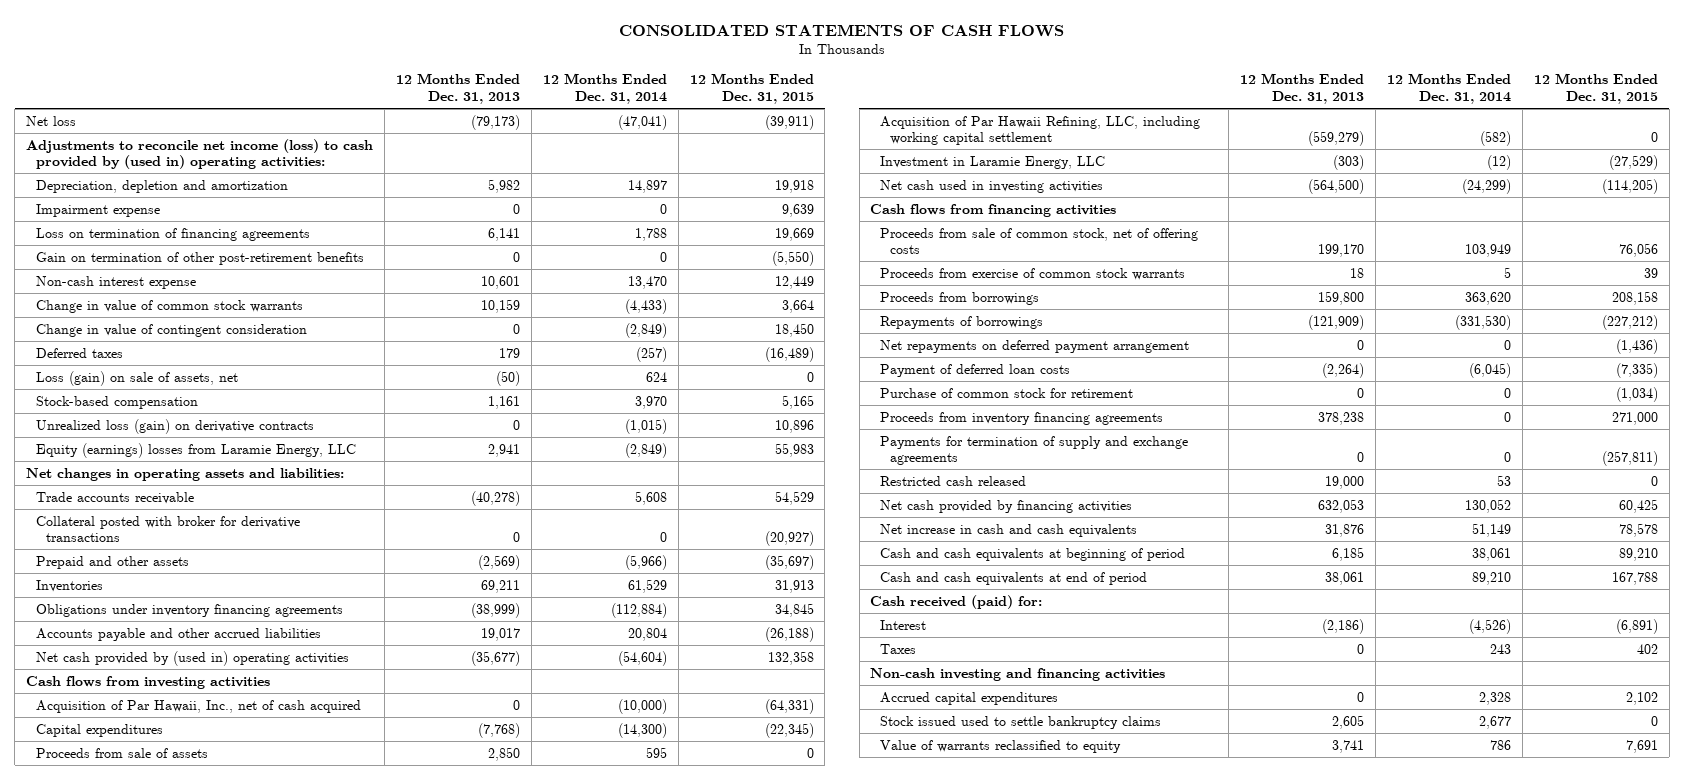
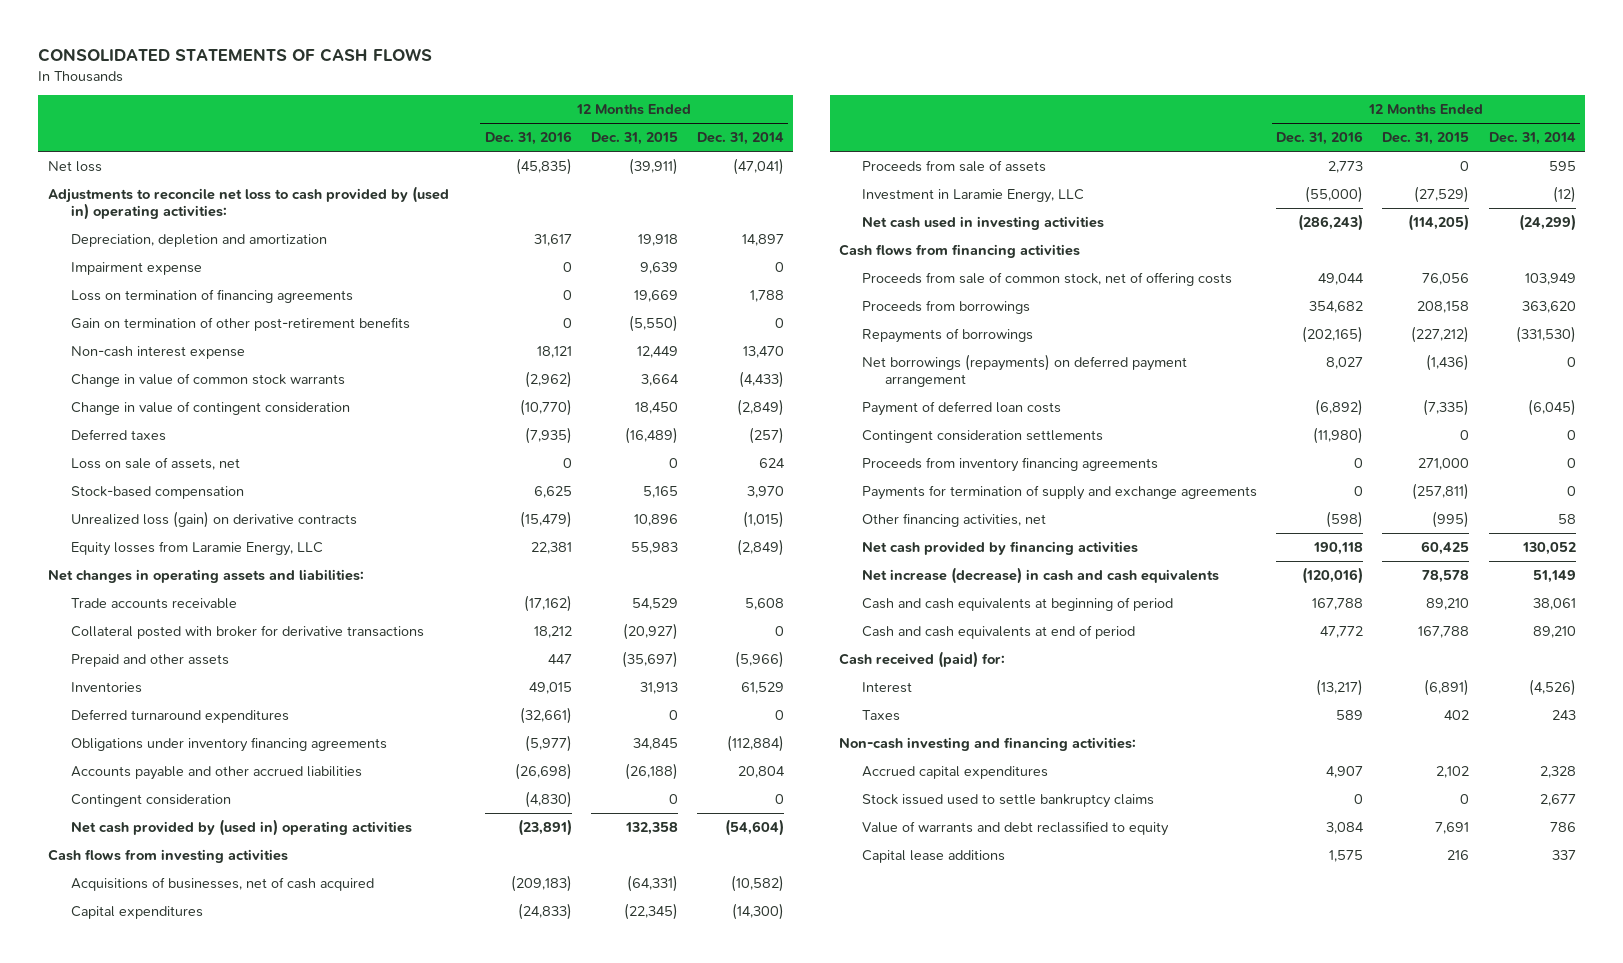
- | 12 Months Ended Dec. 31, 2013 | 12 Months Ended Dec. 31, 2014 | 12 Months Ended Dec. 31, 2015
+ | 12 Months Ended Dec. 31, 2016 | 12 Months Ended Dec. 31, 2015 | 12 Months Ended Dec. 31, 2014
- Adjustments to reconcile net income (loss) to cash provided by (used in) operating activities:
+ Adjustments to reconcile net loss to cash provided by (used in) operating activities:
- Loss (gain) on sale of assets, net | (50) | 624 | 0
+ Loss on sale of assets, net | 0 | 0 | 624
- Equity (earnings) losses from Laramie Energy, LLC | 2,941 | (2,849) | 55,983
+ Equity losses from Laramie Energy, LLC | 22,381 | 55,983 | (2,849)
+ Deferred turnaround expenditures | (32,661) | 0 | 0
+ Contingent consideration | (4,830) | 0 | 0
- Acquisition of Par Hawaii, Inc., net of cash acquired | 0 | (10,000) | (64,331)
+ Acquisitions of businesses, net of cash acquired | (209,183) | (64,331) | (10,582)
- Acquisition of Par Hawaii Refining, LLC, including working capital settlement | (559,279) | (582) | 0
- Proceeds from exercise of common stock warrants | 18 | 5 | 39
- Net repayments on deferred payment arrangement | 0 | 0 | (1,436)
+ Net borrowings (repayments) on deferred payment arrangement | 8,027 | (1,436) | 0
- Purchase of common stock for retirement | 0 | 0 | (1,034)
+ Contingent consideration settlements | (11,980) | 0 | 0
- Restricted cash released | 19,000 | 53 | 0
+ Other financing activities, net | (598) | (995) | 58
- Net increase in cash and cash equivalents | 31,876 | 51,149 | 78,578
+ Net increase (decrease) in cash and cash equivalents | (120,016) | 78,578 | 51,149
- Non-cash investing and financing activities
+ Non-cash investing and financing activities:
- Value of warrants reclassified to equity | 3,741 | 786 | 7,691
+ Value of warrants and debt reclassified to equity | 3,084 | 7,691 | 786
+ Capital lease additions | 1,575 | 216 | 337

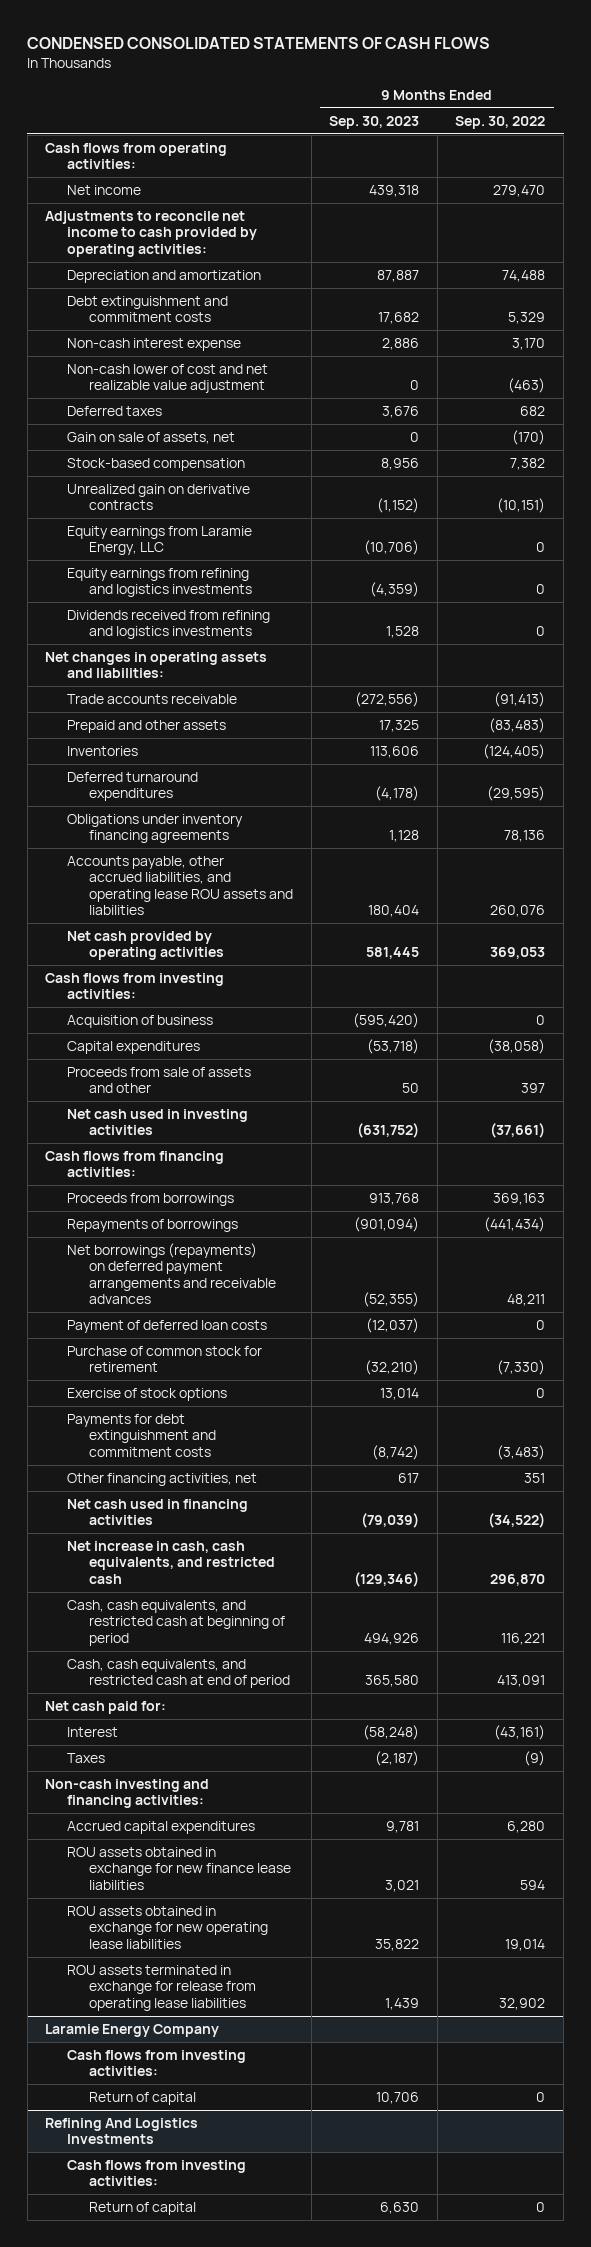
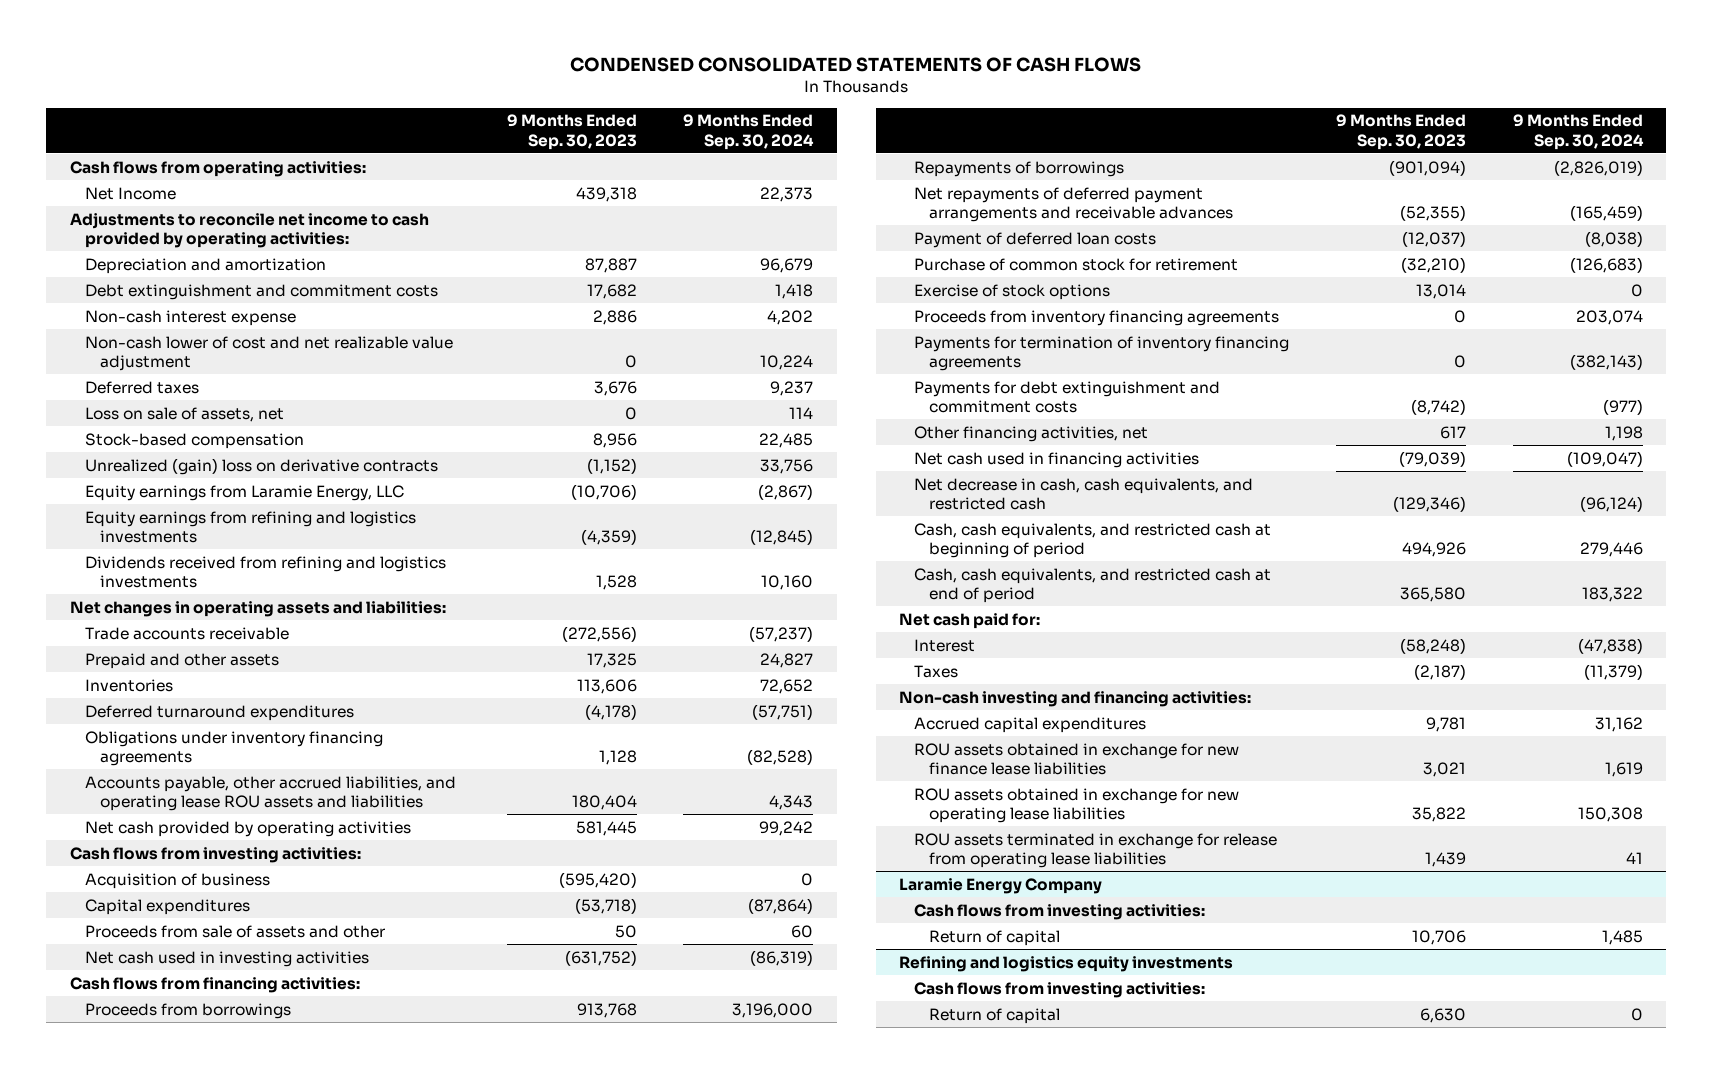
- | 9 Months Ended Sep. 30, 2023 | 9 Months Ended Sep. 30, 2022
+ | 9 Months Ended Sep. 30, 2023 | 9 Months Ended Sep. 30, 2024
- Net income | 439,318 | 279,470
+ Net Income | 439,318 | 22,373
- Gain on sale of assets, net | 0 | (170)
+ Loss on sale of assets, net | 0 | 114
- Unrealized gain on derivative contracts | (1,152) | (10,151)
+ Unrealized (gain) loss on derivative contracts | (1,152) | 33,756
- Net borrowings (repayments) on deferred payment arrangements and receivable advances | (52,355) | 48,211
+ Net repayments of deferred payment arrangements and receivable advances | (52,355) | (165,459)
+ Proceeds from inventory financing agreements | 0 | 203,074
+ Payments for termination of inventory financing agreements | 0 | (382,143)
- Net increase in cash, cash equivalents, and restricted cash | (129,346) | 296,870
+ Net decrease in cash, cash equivalents, and restricted cash | (129,346) | (96,124)
- Refining And Logistics Investments
+ Refining and logistics equity investments

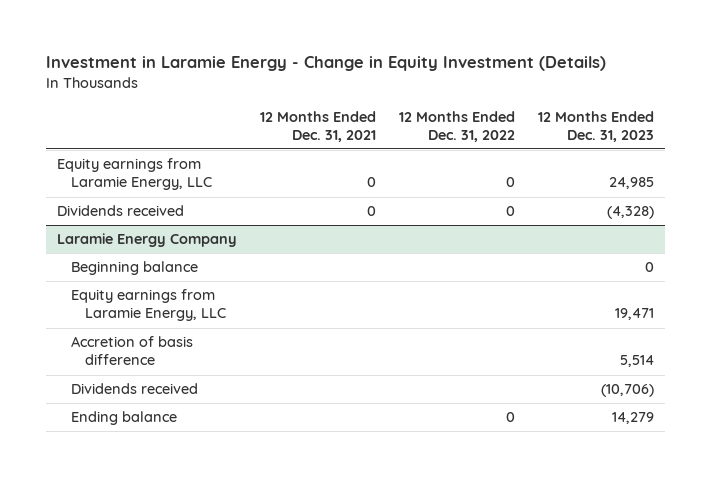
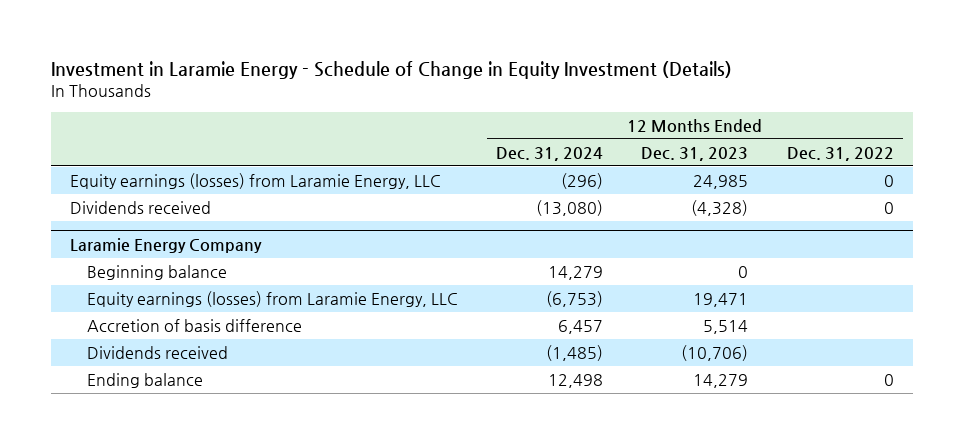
- Investment in Laramie Energy - Change in Equity Investment (Details)
+ Investment in Laramie Energy - Schedule of Change in Equity Investment (Details)
- | 12 Months Ended Dec. 31, 2021 | 12 Months Ended Dec. 31, 2022 | 12 Months Ended Dec. 31, 2023
+ | 12 Months Ended Dec. 31, 2024 | 12 Months Ended Dec. 31, 2023 | 12 Months Ended Dec. 31, 2022
- Equity earnings from Laramie Energy, LLC | 0 | 0 | 24,985
+ Equity earnings (losses) from Laramie Energy, LLC | (296) | 24,985 | 0
@ Laramie Energy Company
- Equity earnings from Laramie Energy, LLC | | | 19,471
+ Equity earnings (losses) from Laramie Energy, LLC | (6,753) | 19,471 |

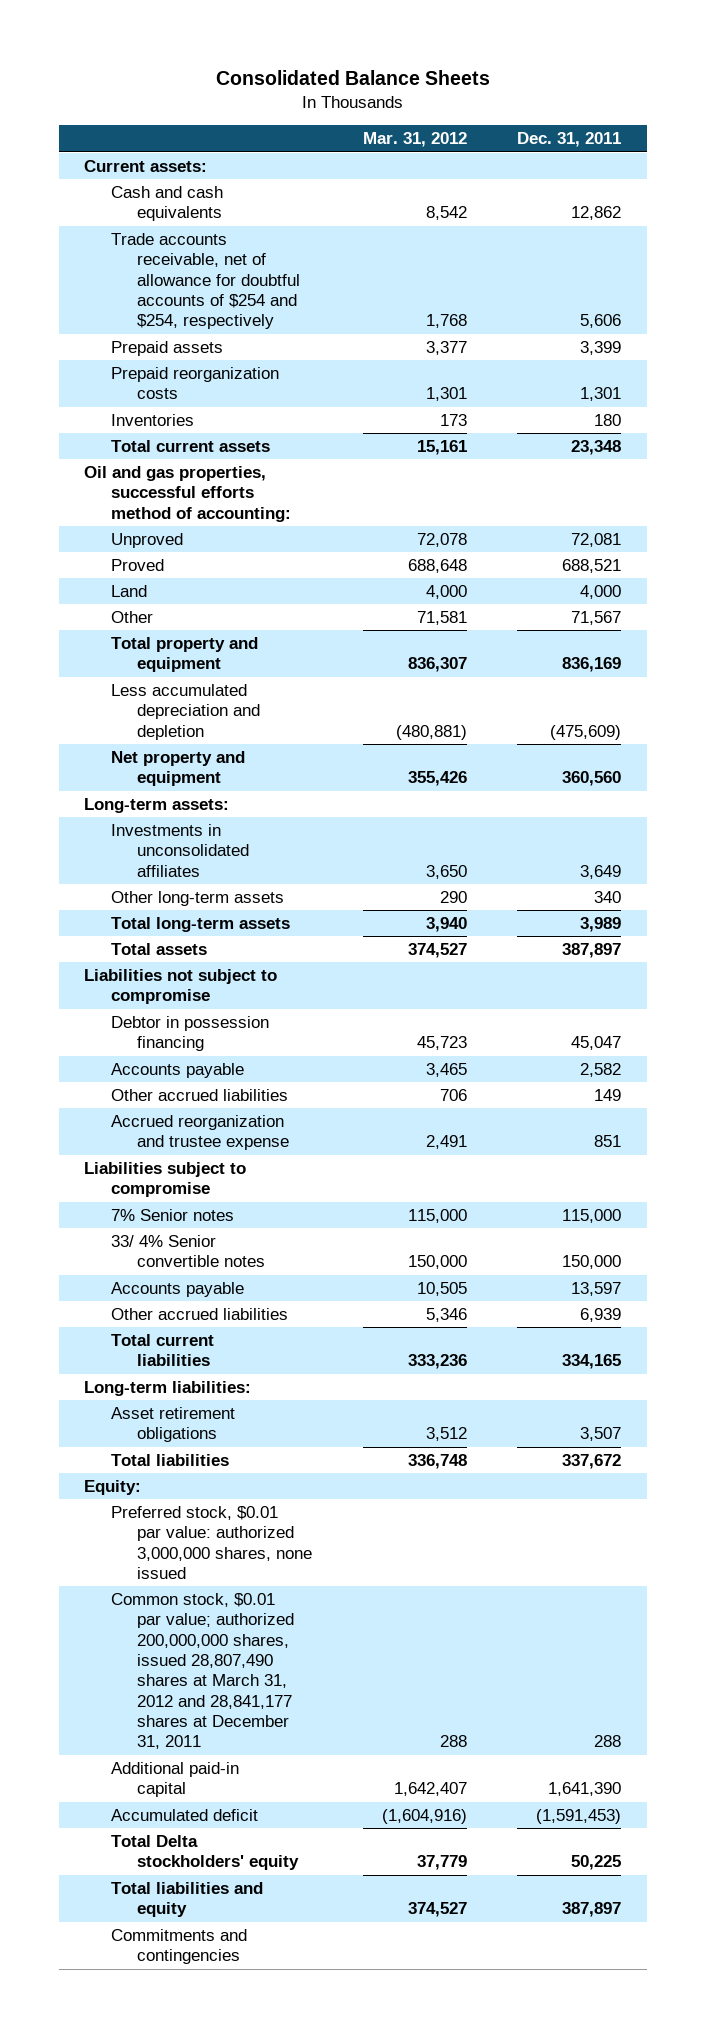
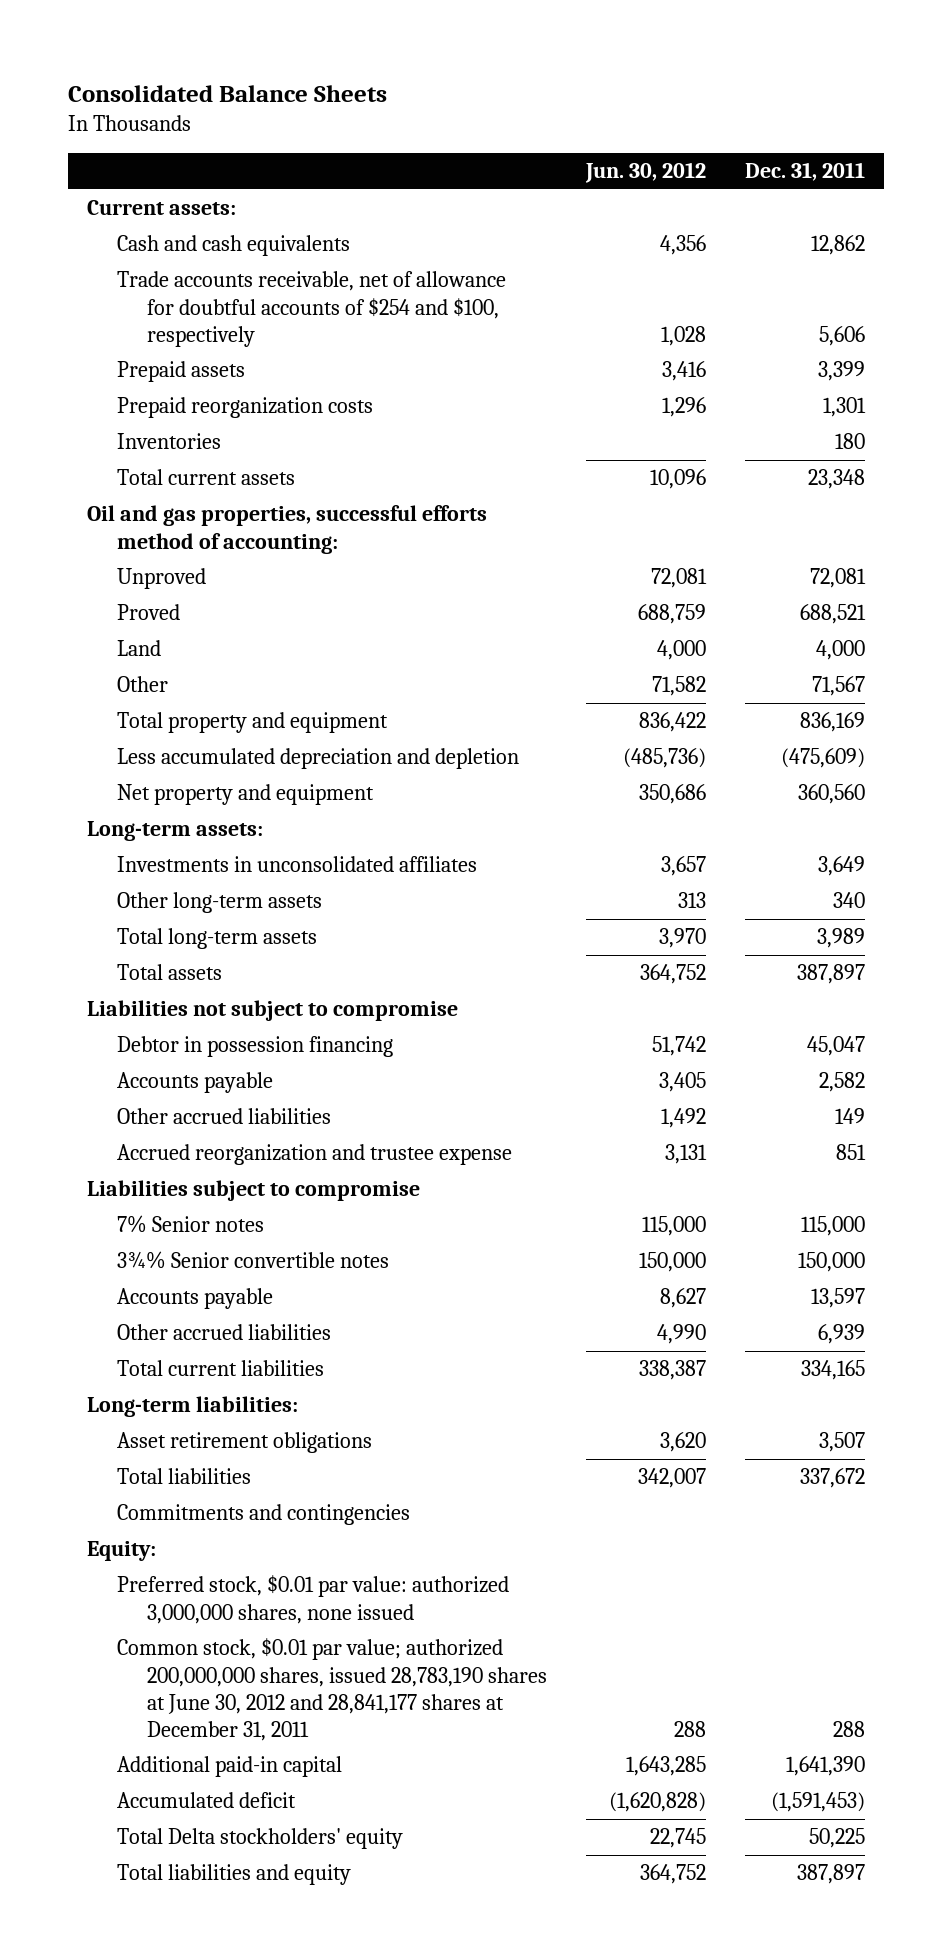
- | Mar. 31, 2012 | Dec. 31, 2011
+ | Jun. 30, 2012 | Dec. 31, 2011
- Trade accounts receivable, net of allowance for doubtful accounts of $254 and $254, respectively | 1,768 | 5,606
+ Trade accounts receivable, net of allowance for doubtful accounts of $254 and $100, respectively | 1,028 | 5,606
- 33/ 4% Senior convertible notes | 150,000 | 150,000
+ 3¾% Senior convertible notes | 150,000 | 150,000
moved up: Commitments and contingencies
- Common stock, $0.01 par value; authorized 200,000,000 shares, issued 28,807,490 shares at March 31, 2012 and 28,841,177 shares at December 31, 2011 | 288 | 288
+ Common stock, $0.01 par value; authorized 200,000,000 shares, issued 28,783,190 shares at June 30, 2012 and 28,841,177 shares at December 31, 2011 | 288 | 288

